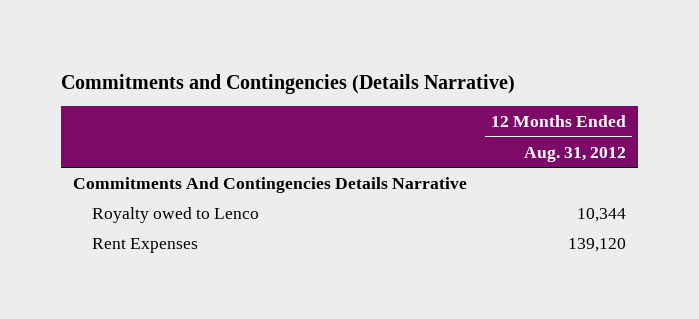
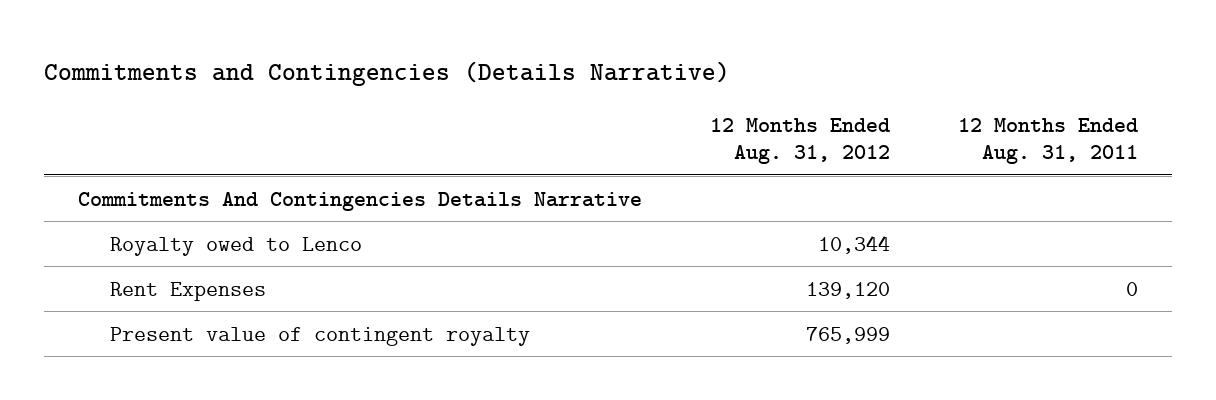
- | 12 Months Ended Aug. 31, 2012
+ | 12 Months Ended Aug. 31, 2012 | 12 Months Ended Aug. 31, 2011
+ Present value of contingent royalty | 765,999 |

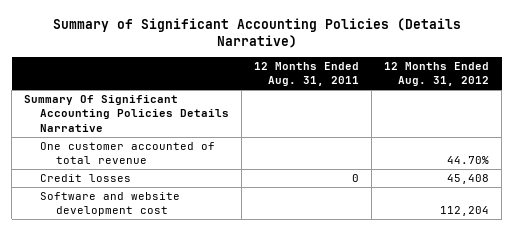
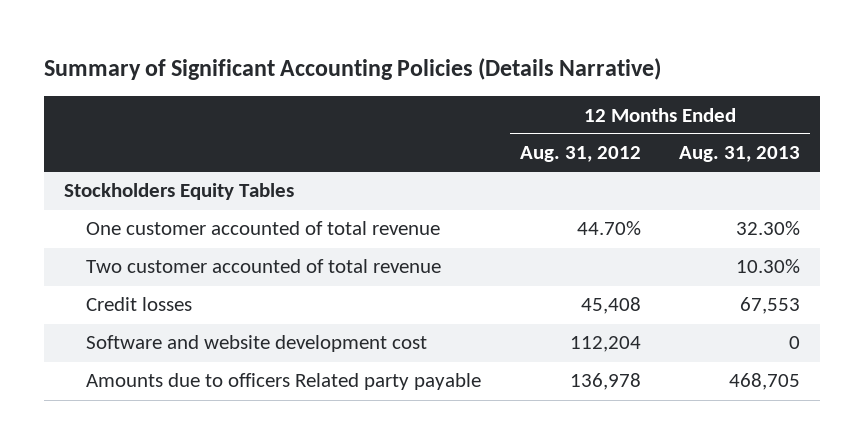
- | 12 Months Ended Aug. 31, 2011 | 12 Months Ended Aug. 31, 2012
+ | 12 Months Ended Aug. 31, 2012 | 12 Months Ended Aug. 31, 2013
- Summary Of Significant Accounting Policies Details Narrative
+ Stockholders Equity Tables
+ Two customer accounted of total revenue | | 10.30%
+ Amounts due to officers Related party payable | 136,978 | 468,705

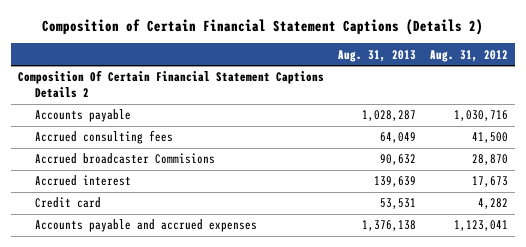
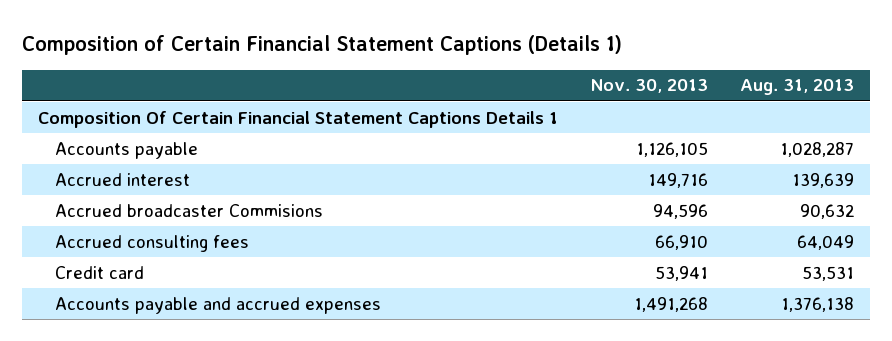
- Composition of Certain Financial Statement Captions (Details 2)
+ Composition of Certain Financial Statement Captions (Details 1)
- | Aug. 31, 2013 | Aug. 31, 2012
+ | Nov. 30, 2013 | Aug. 31, 2013
- Composition Of Certain Financial Statement Captions Details 2
+ Composition Of Certain Financial Statement Captions Details 1
moved down: Accrued broadcaster Commisions | 94,596 | 90,632
moved down: Accrued consulting fees | 66,910 | 64,049

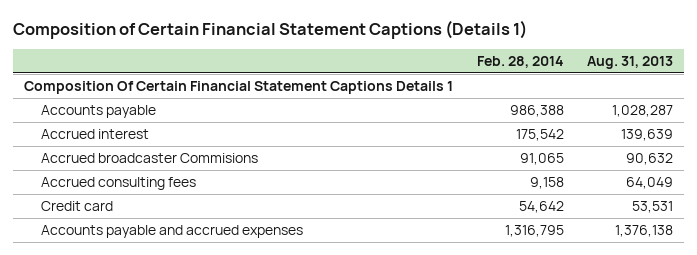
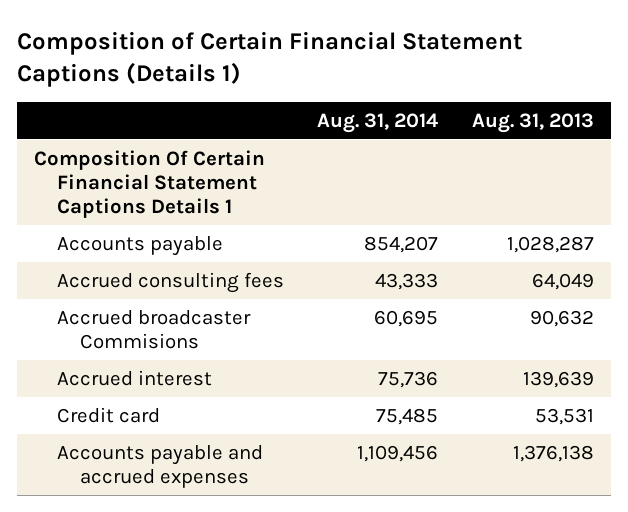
- | Feb. 28, 2014 | Aug. 31, 2013
+ | Aug. 31, 2014 | Aug. 31, 2013
moved down: Accrued broadcaster Commisions | 60,695 | 90,632
moved down: Accrued interest | 75,736 | 139,639

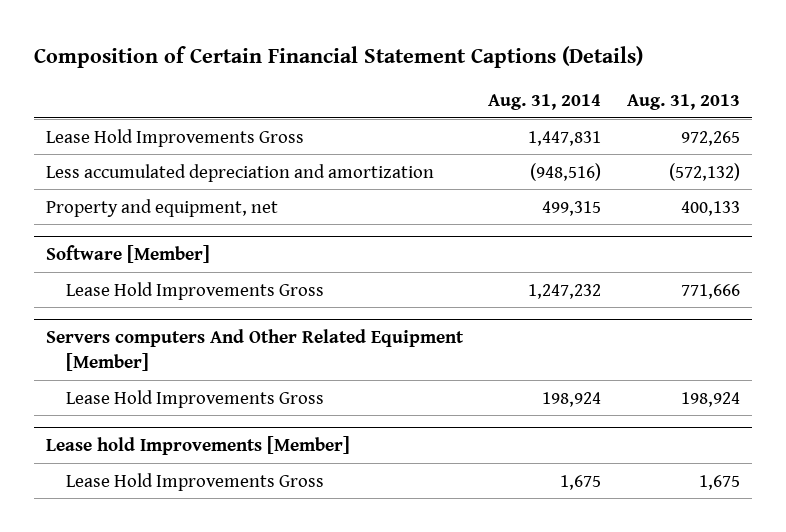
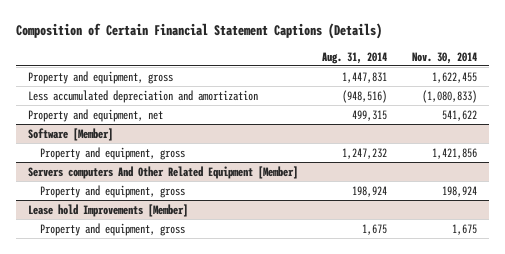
- | Aug. 31, 2014 | Aug. 31, 2013
+ | Aug. 31, 2014 | Nov. 30, 2014
- Lease Hold Improvements Gross | 1,447,831 | 972,265
+ Property and equipment, gross | 1,447,831 | 1,622,455
@ Software [Member]
- Lease Hold Improvements Gross | 1,247,232 | 771,666
+ Property and equipment, gross | 1,247,232 | 1,421,856
@ Servers computers And Other Related Equipment [Member]
- Lease Hold Improvements Gross | 198,924 | 198,924
+ Property and equipment, gross | 198,924 | 198,924
@ Lease hold Improvements [Member]
- Lease Hold Improvements Gross | 1,675 | 1,675
+ Property and equipment, gross | 1,675 | 1,675

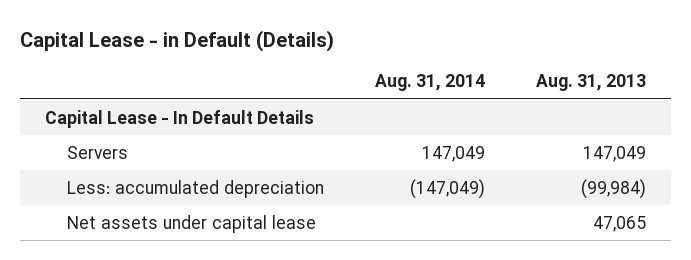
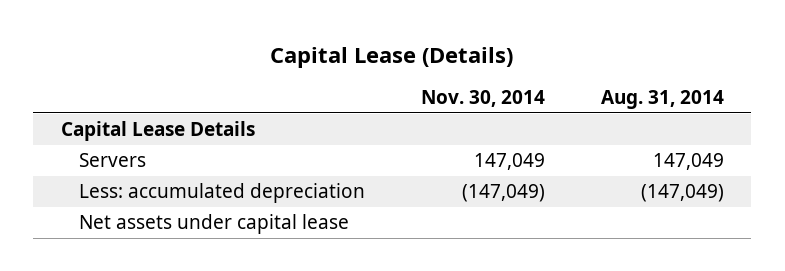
- Capital Lease - in Default (Details)
+ Capital Lease (Details)
- | Aug. 31, 2014 | Aug. 31, 2013
+ | Nov. 30, 2014 | Aug. 31, 2014
- Capital Lease - In Default Details
+ Capital Lease Details

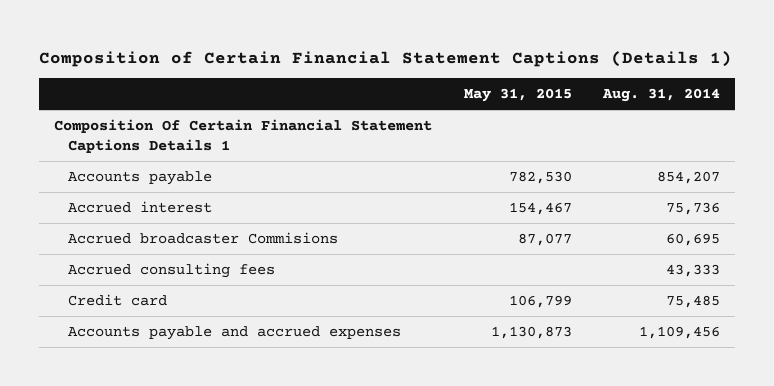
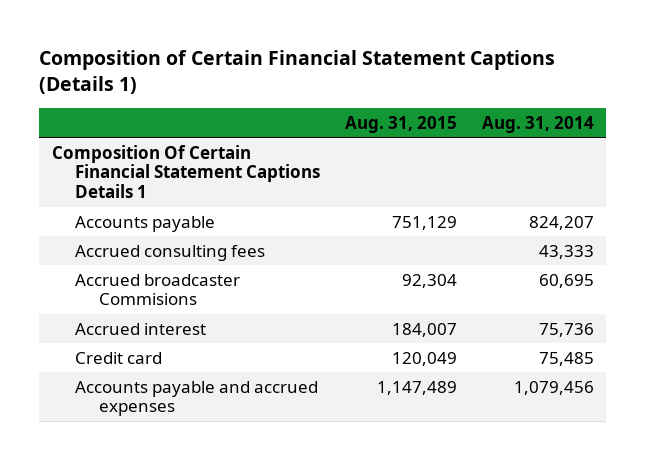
- | May 31, 2015 | Aug. 31, 2014
+ | Aug. 31, 2015 | Aug. 31, 2014
- Accounts payable | 782,530 | 854,207
+ Accounts payable | 751,129 | 824,207
moved down: Accrued broadcaster Commisions | 92,304 | 60,695
moved down: Accrued interest | 184,007 | 75,736
- Accounts payable and accrued expenses | 1,130,873 | 1,109,456
+ Accounts payable and accrued expenses | 1,147,489 | 1,079,456

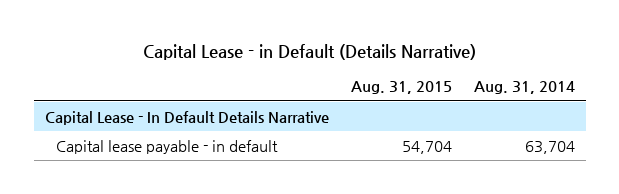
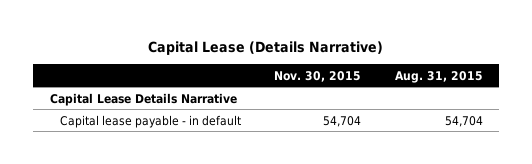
- Capital Lease - in Default (Details Narrative)
+ Capital Lease (Details Narrative)
- | Aug. 31, 2015 | Aug. 31, 2014
+ | Nov. 30, 2015 | Aug. 31, 2015
- Capital Lease - In Default Details Narrative
+ Capital Lease Details Narrative

